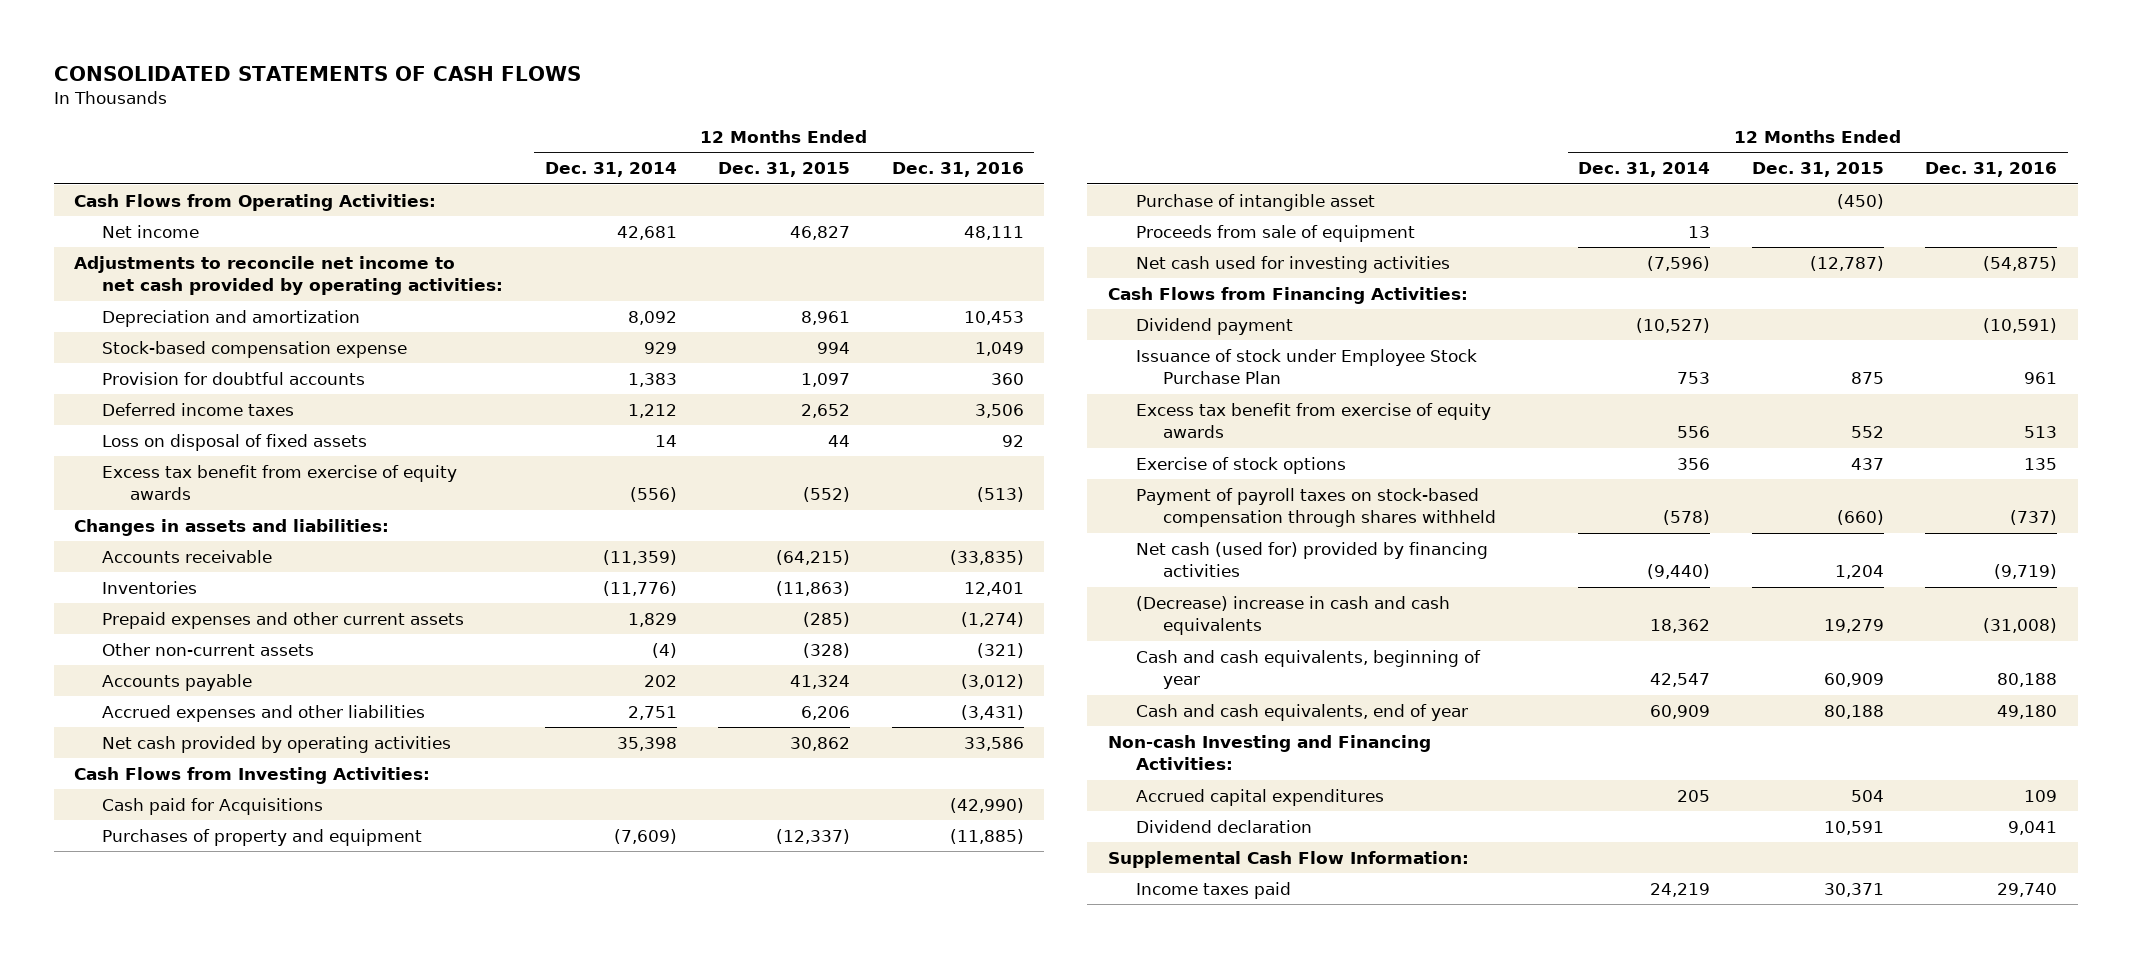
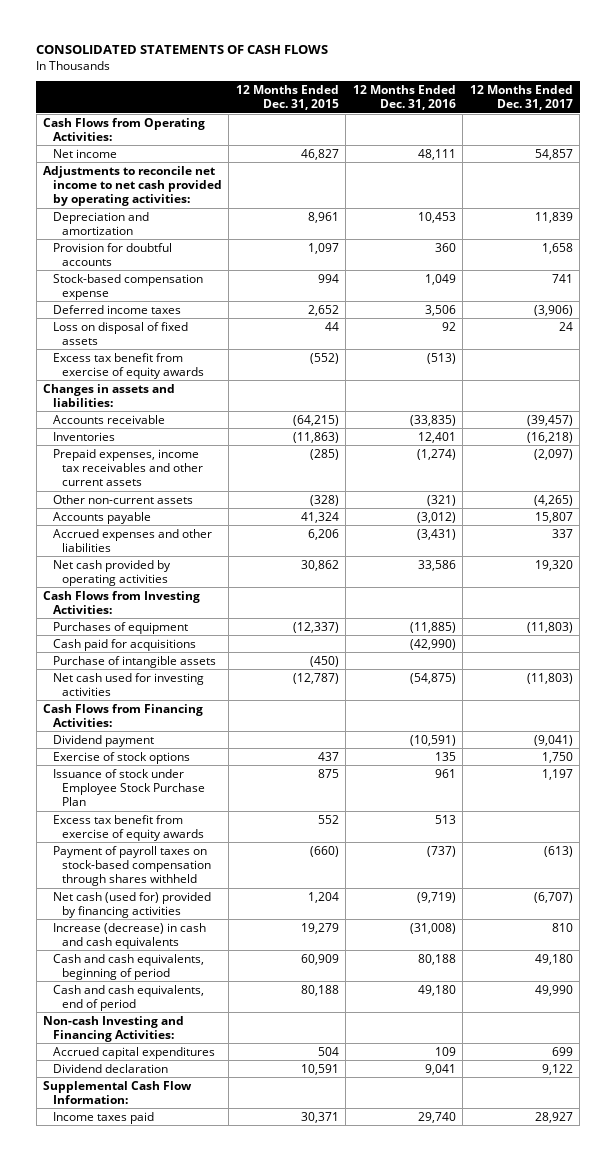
- | 12 Months Ended Dec. 31, 2014 | 12 Months Ended Dec. 31, 2015 | 12 Months Ended Dec. 31, 2016
+ | 12 Months Ended Dec. 31, 2015 | 12 Months Ended Dec. 31, 2016 | 12 Months Ended Dec. 31, 2017
moved down: Stock-based compensation expense | 994 | 1,049 | 741
- Prepaid expenses and other current assets | 1,829 | (285) | (1,274)
+ Prepaid expenses, income tax receivables and other current assets | (285) | (1,274) | (2,097)
- Cash paid for Acquisitions | | | (42,990)
- Purchases of property and equipment | (7,609) | (12,337) | (11,885)
- Purchase of intangible asset | | (450) |
- Proceeds from sale of equipment | 13 | |
+ Purchases of equipment | (12,337) | (11,885) | (11,803)
+ Cash paid for acquisitions | | (42,990) |
+ Purchase of intangible assets | (450) | |
moved up: Exercise of stock options | 437 | 135 | 1,750
- (Decrease) increase in cash and cash equivalents | 18,362 | 19,279 | (31,008)
- Cash and cash equivalents, beginning of year | 42,547 | 60,909 | 80,188
- Cash and cash equivalents, end of year | 60,909 | 80,188 | 49,180
+ Increase (decrease) in cash and cash equivalents | 19,279 | (31,008) | 810
+ Cash and cash equivalents, beginning of period | 60,909 | 80,188 | 49,180
+ Cash and cash equivalents, end of period | 80,188 | 49,180 | 49,990

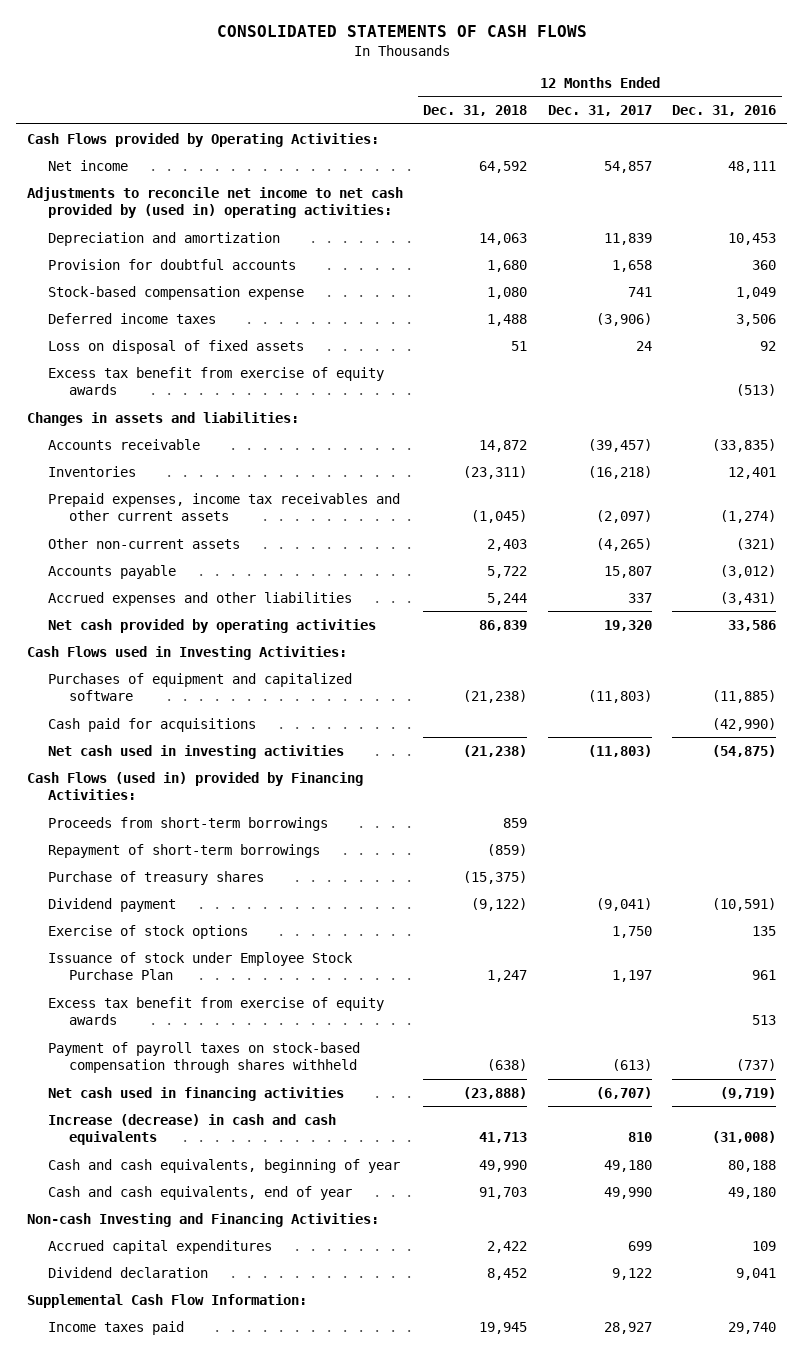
- | 12 Months Ended Dec. 31, 2015 | 12 Months Ended Dec. 31, 2016 | 12 Months Ended Dec. 31, 2017
+ | 12 Months Ended Dec. 31, 2018 | 12 Months Ended Dec. 31, 2017 | 12 Months Ended Dec. 31, 2016
- Cash Flows from Operating Activities:
+ Cash Flows provided by Operating Activities:
- Adjustments to reconcile net income to net cash provided by operating activities:
+ Adjustments to reconcile net income to net cash provided by (used in) operating activities:
- Cash Flows from Investing Activities:
- Purchases of equipment | (12,337) | (11,885) | (11,803)
+ Cash Flows used in Investing Activities:
+ Purchases of equipment and capitalized software | (21,238) | (11,803) | (11,885)
- Purchase of intangible assets | (450) | |
- Net cash used for investing activities | (12,787) | (54,875) | (11,803)
- Cash Flows from Financing Activities:
+ Net cash used in investing activities | (21,238) | (11,803) | (54,875)
+ Cash Flows (used in) provided by Financing Activities:
+ Proceeds from short-term borrowings | 859 | |
+ Repayment of short-term borrowings | (859) | |
+ Purchase of treasury shares | (15,375) | |
- Net cash (used for) provided by financing activities | 1,204 | (9,719) | (6,707)
+ Net cash used in financing activities | (23,888) | (6,707) | (9,719)
- Cash and cash equivalents, beginning of period | 60,909 | 80,188 | 49,180
- Cash and cash equivalents, end of period | 80,188 | 49,180 | 49,990
+ Cash and cash equivalents, beginning of year | 49,990 | 49,180 | 80,188
+ Cash and cash equivalents, end of year | 91,703 | 49,990 | 49,180

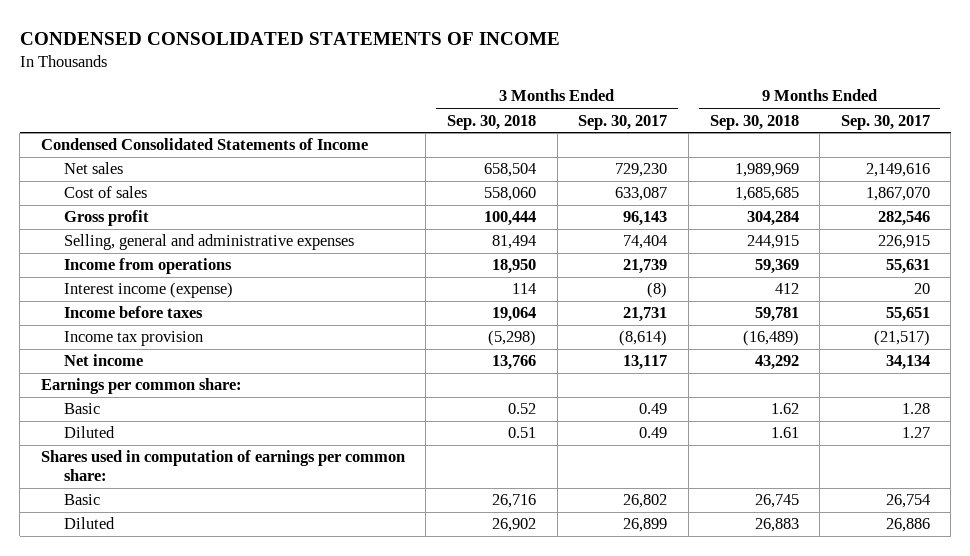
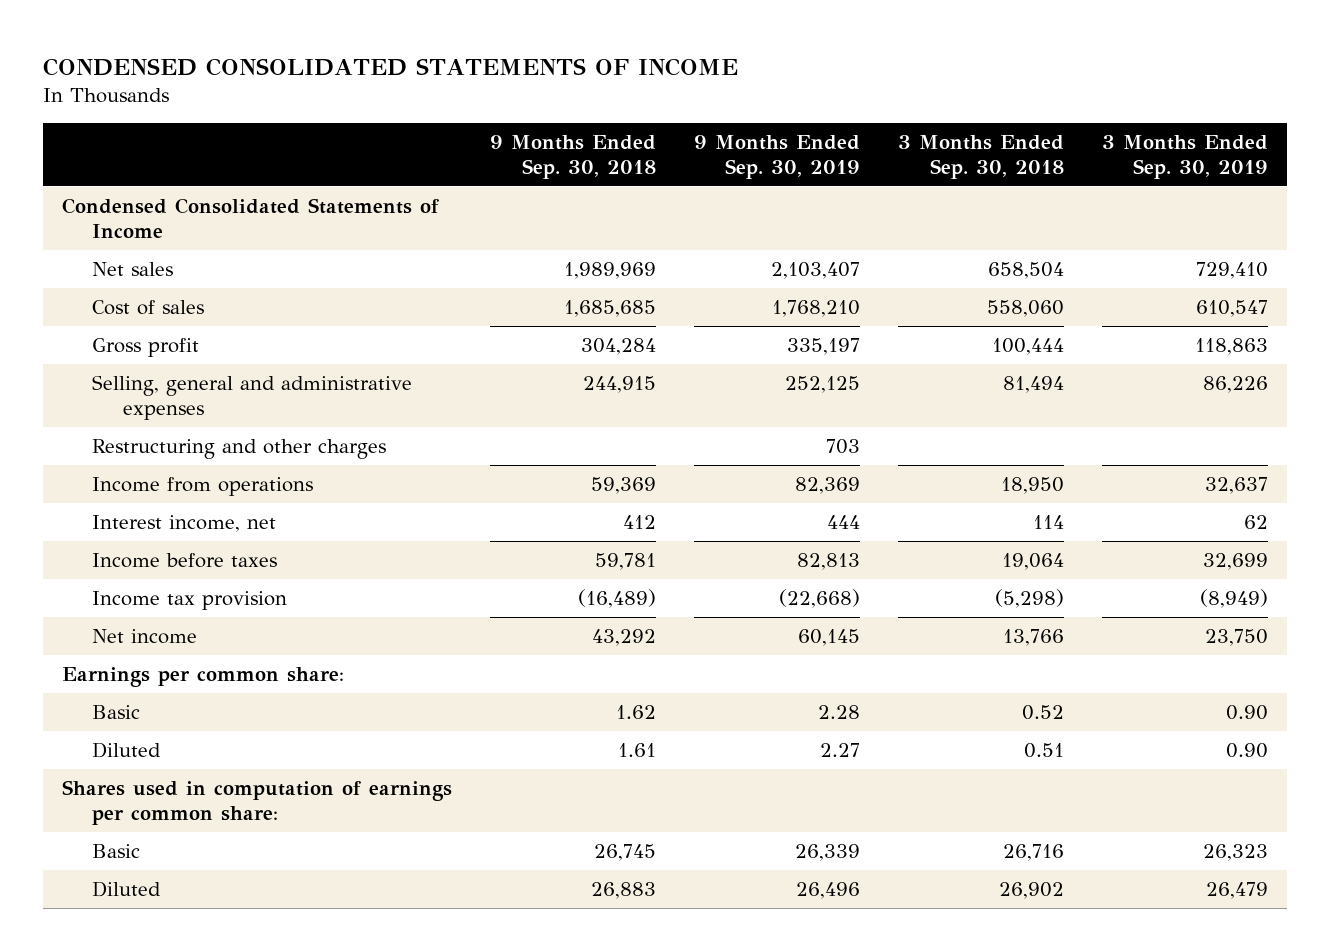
- | 3 Months Ended Sep. 30, 2018 | 3 Months Ended Sep. 30, 2017 | 9 Months Ended Sep. 30, 2018 | 9 Months Ended Sep. 30, 2017
+ | 9 Months Ended Sep. 30, 2018 | 9 Months Ended Sep. 30, 2019 | 3 Months Ended Sep. 30, 2018 | 3 Months Ended Sep. 30, 2019
+ Restructuring and other charges | | 703 | |
- Interest income (expense) | 114 | (8) | 412 | 20
+ Interest income, net | 412 | 444 | 114 | 62

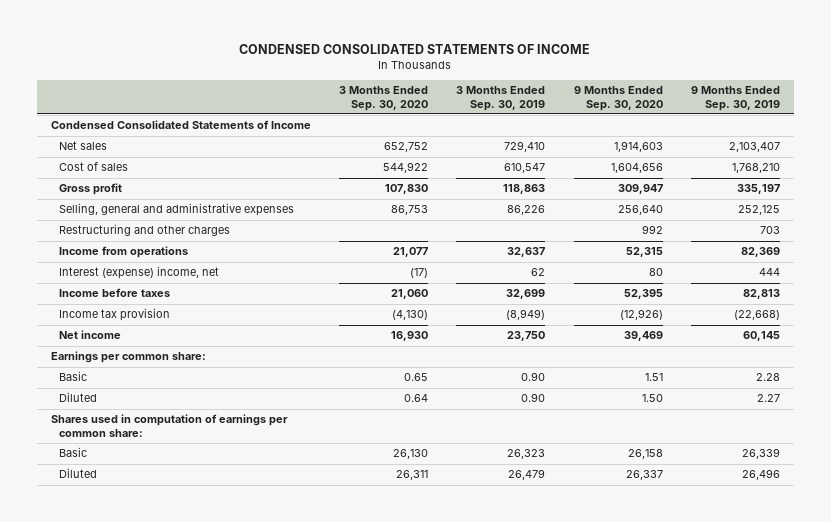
- | 9 Months Ended Sep. 30, 2018 | 9 Months Ended Sep. 30, 2019 | 3 Months Ended Sep. 30, 2018 | 3 Months Ended Sep. 30, 2019
+ | 3 Months Ended Sep. 30, 2020 | 3 Months Ended Sep. 30, 2019 | 9 Months Ended Sep. 30, 2020 | 9 Months Ended Sep. 30, 2019
- Interest income, net | 412 | 444 | 114 | 62
+ Interest (expense) income, net | (17) | 62 | 80 | 444

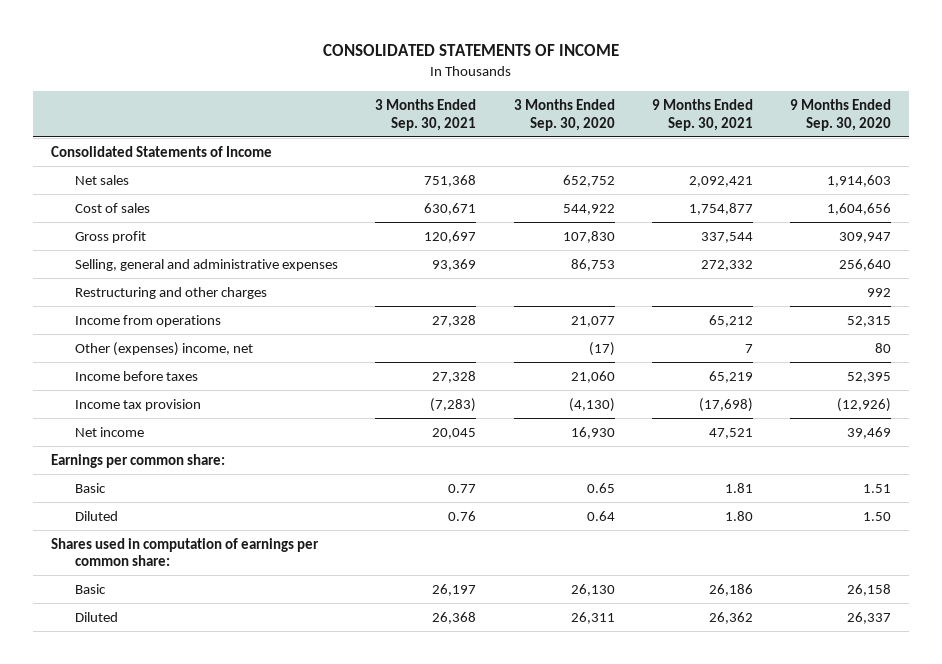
- CONDENSED CONSOLIDATED STATEMENTS OF INCOME
+ CONSOLIDATED STATEMENTS OF INCOME
- | 3 Months Ended Sep. 30, 2020 | 3 Months Ended Sep. 30, 2019 | 9 Months Ended Sep. 30, 2020 | 9 Months Ended Sep. 30, 2019
+ | 3 Months Ended Sep. 30, 2021 | 3 Months Ended Sep. 30, 2020 | 9 Months Ended Sep. 30, 2021 | 9 Months Ended Sep. 30, 2020
- Condensed Consolidated Statements of Income
+ Consolidated Statements of Income
- Interest (expense) income, net | (17) | 62 | 80 | 444
+ Other (expenses) income, net | | (17) | 7 | 80

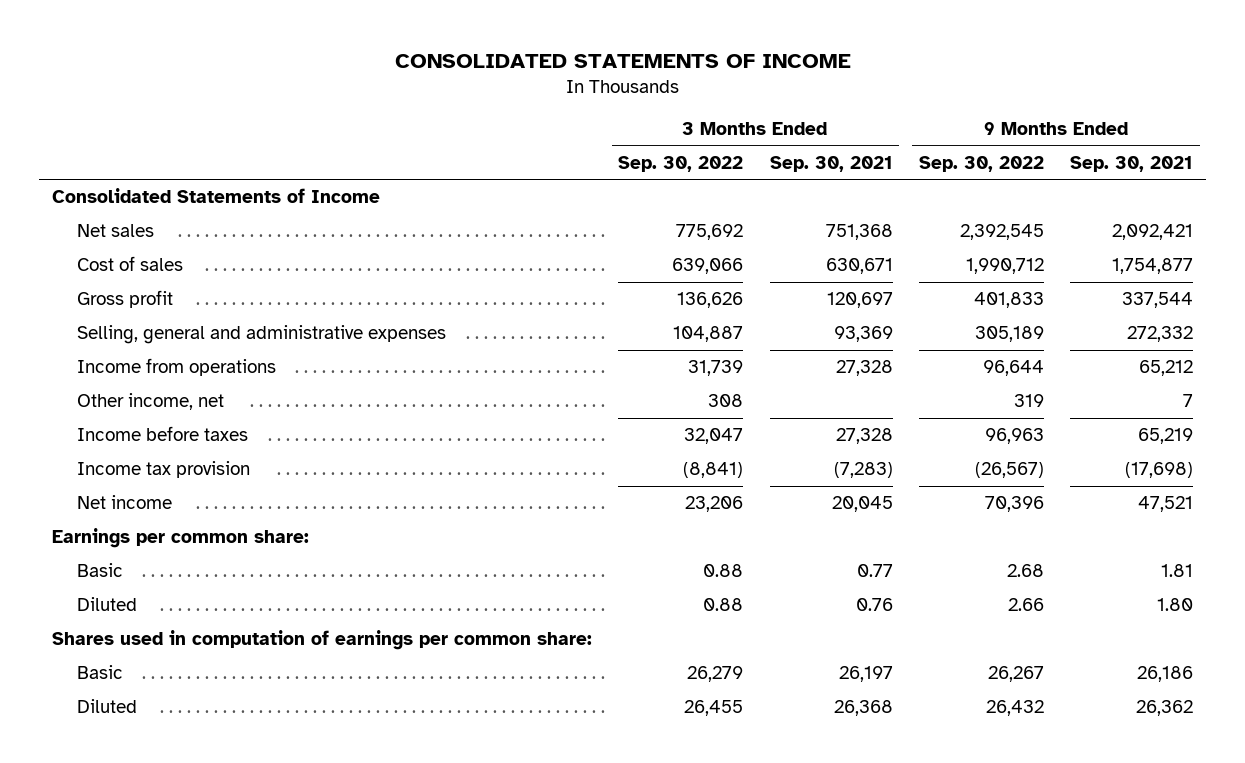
- | 3 Months Ended Sep. 30, 2021 | 3 Months Ended Sep. 30, 2020 | 9 Months Ended Sep. 30, 2021 | 9 Months Ended Sep. 30, 2020
+ | 3 Months Ended Sep. 30, 2022 | 3 Months Ended Sep. 30, 2021 | 9 Months Ended Sep. 30, 2022 | 9 Months Ended Sep. 30, 2021
- Restructuring and other charges | | | | 992
- Other (expenses) income, net | | (17) | 7 | 80
+ Other income, net | 308 | | 319 | 7

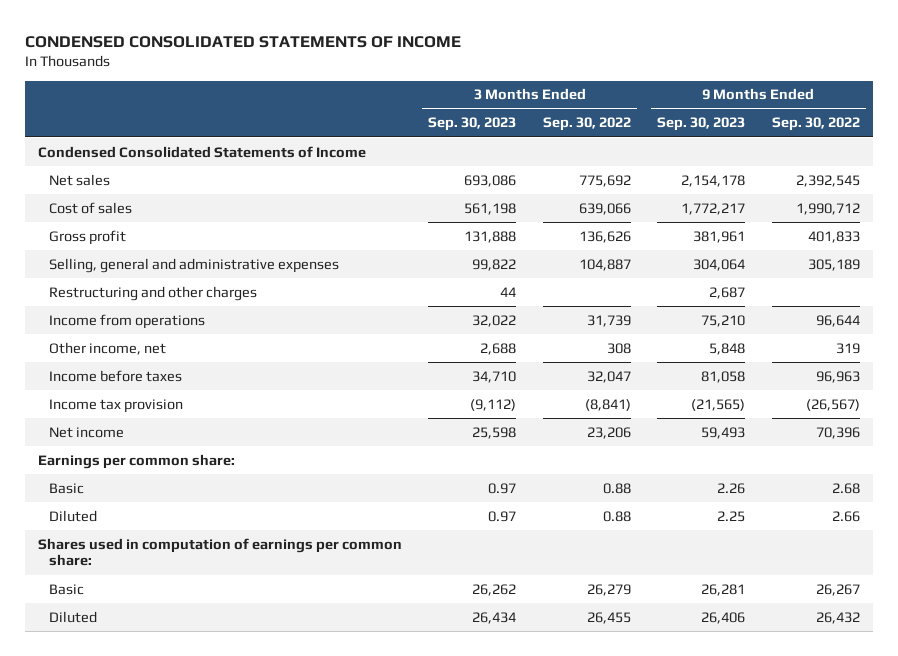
- CONSOLIDATED STATEMENTS OF INCOME
+ CONDENSED CONSOLIDATED STATEMENTS OF INCOME
- | 3 Months Ended Sep. 30, 2022 | 3 Months Ended Sep. 30, 2021 | 9 Months Ended Sep. 30, 2022 | 9 Months Ended Sep. 30, 2021
+ | 3 Months Ended Sep. 30, 2023 | 3 Months Ended Sep. 30, 2022 | 9 Months Ended Sep. 30, 2023 | 9 Months Ended Sep. 30, 2022
- Consolidated Statements of Income
+ Condensed Consolidated Statements of Income
+ Restructuring and other charges | 44 | | 2,687 |

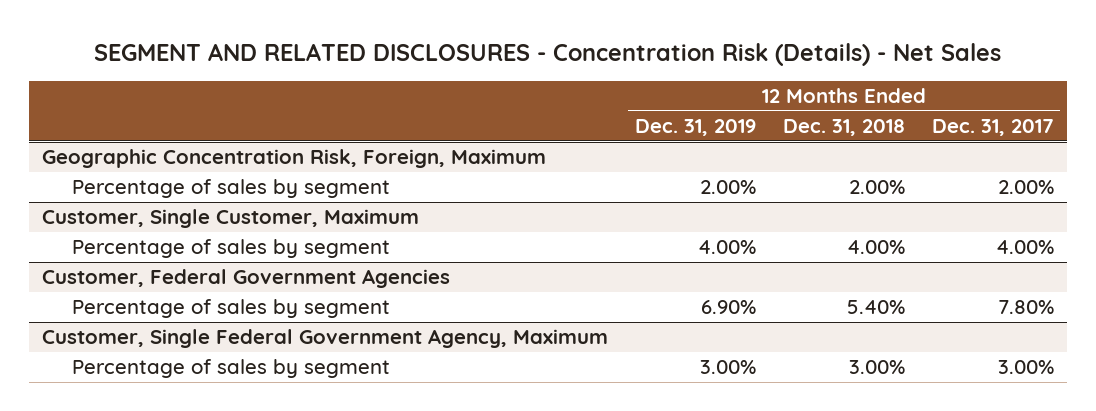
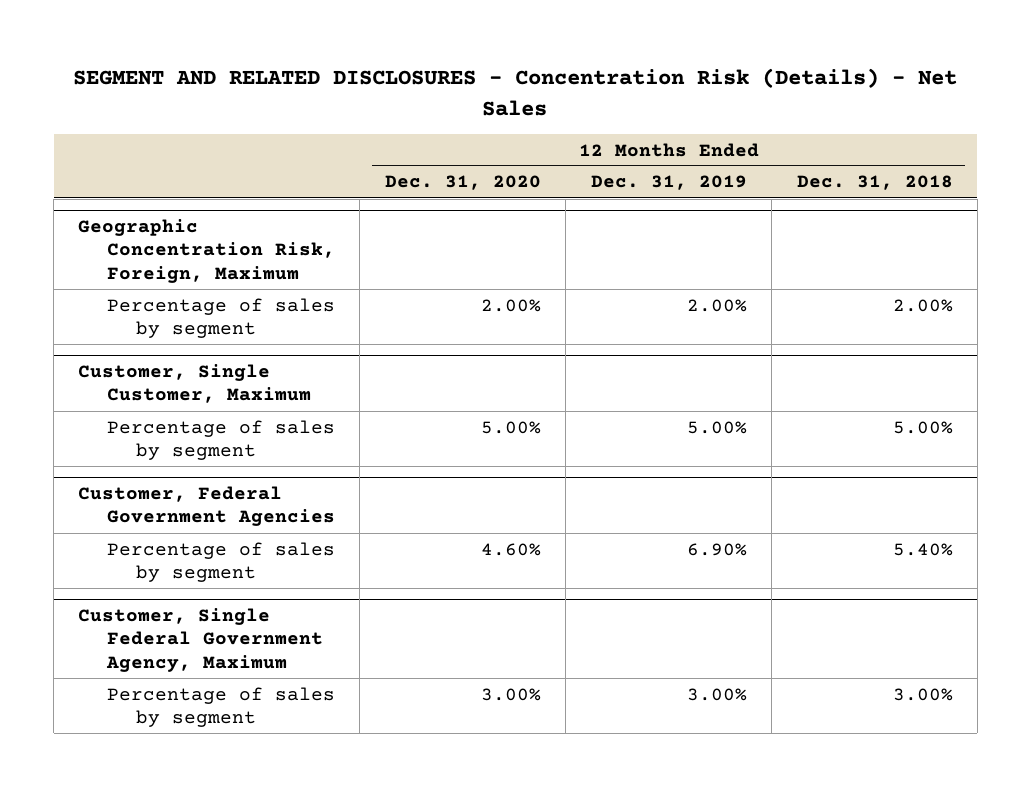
- | 12 Months Ended Dec. 31, 2019 | 12 Months Ended Dec. 31, 2018 | 12 Months Ended Dec. 31, 2017
+ | 12 Months Ended Dec. 31, 2020 | 12 Months Ended Dec. 31, 2019 | 12 Months Ended Dec. 31, 2018
@ Customer, Single Customer, Maximum
- Percentage of sales by segment | 4.00% | 4.00% | 4.00%
+ Percentage of sales by segment | 5.00% | 5.00% | 5.00%

